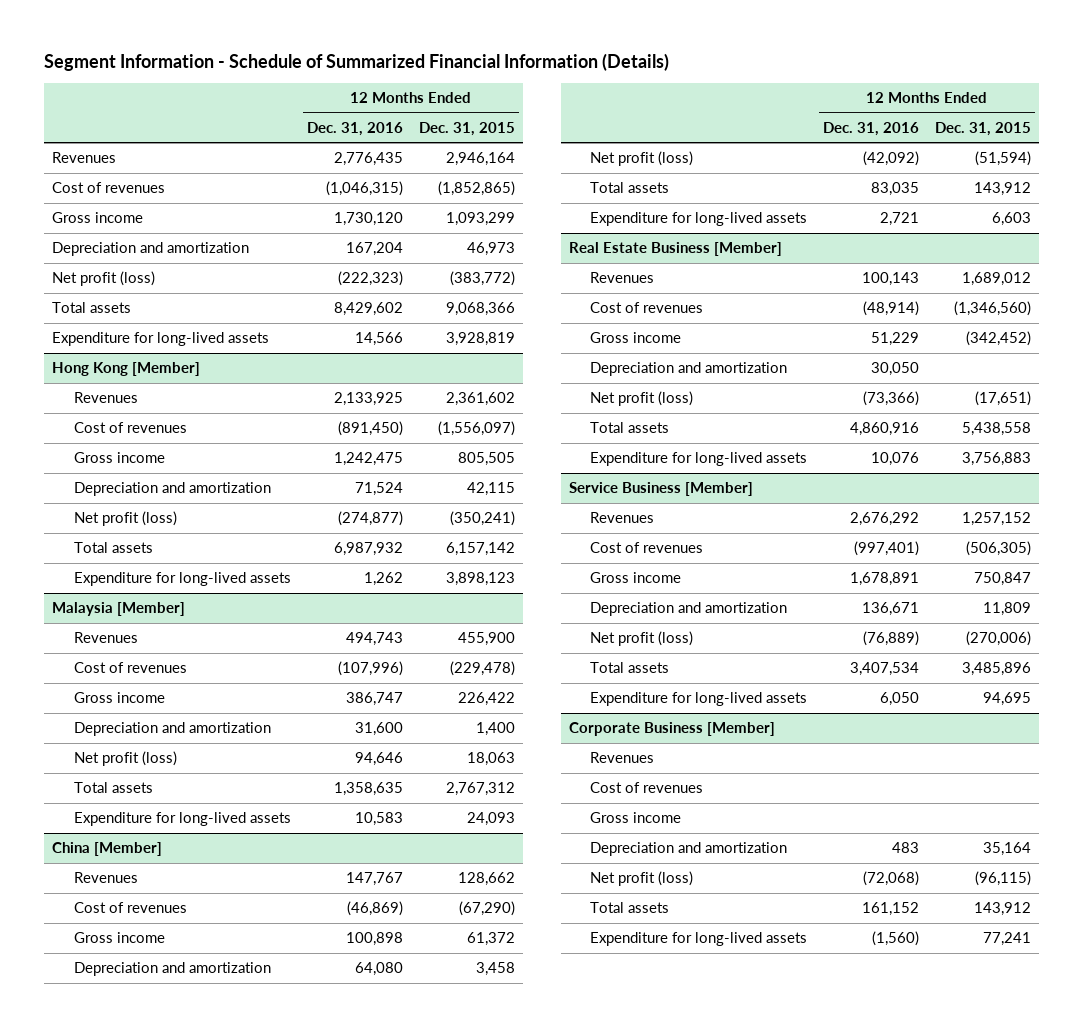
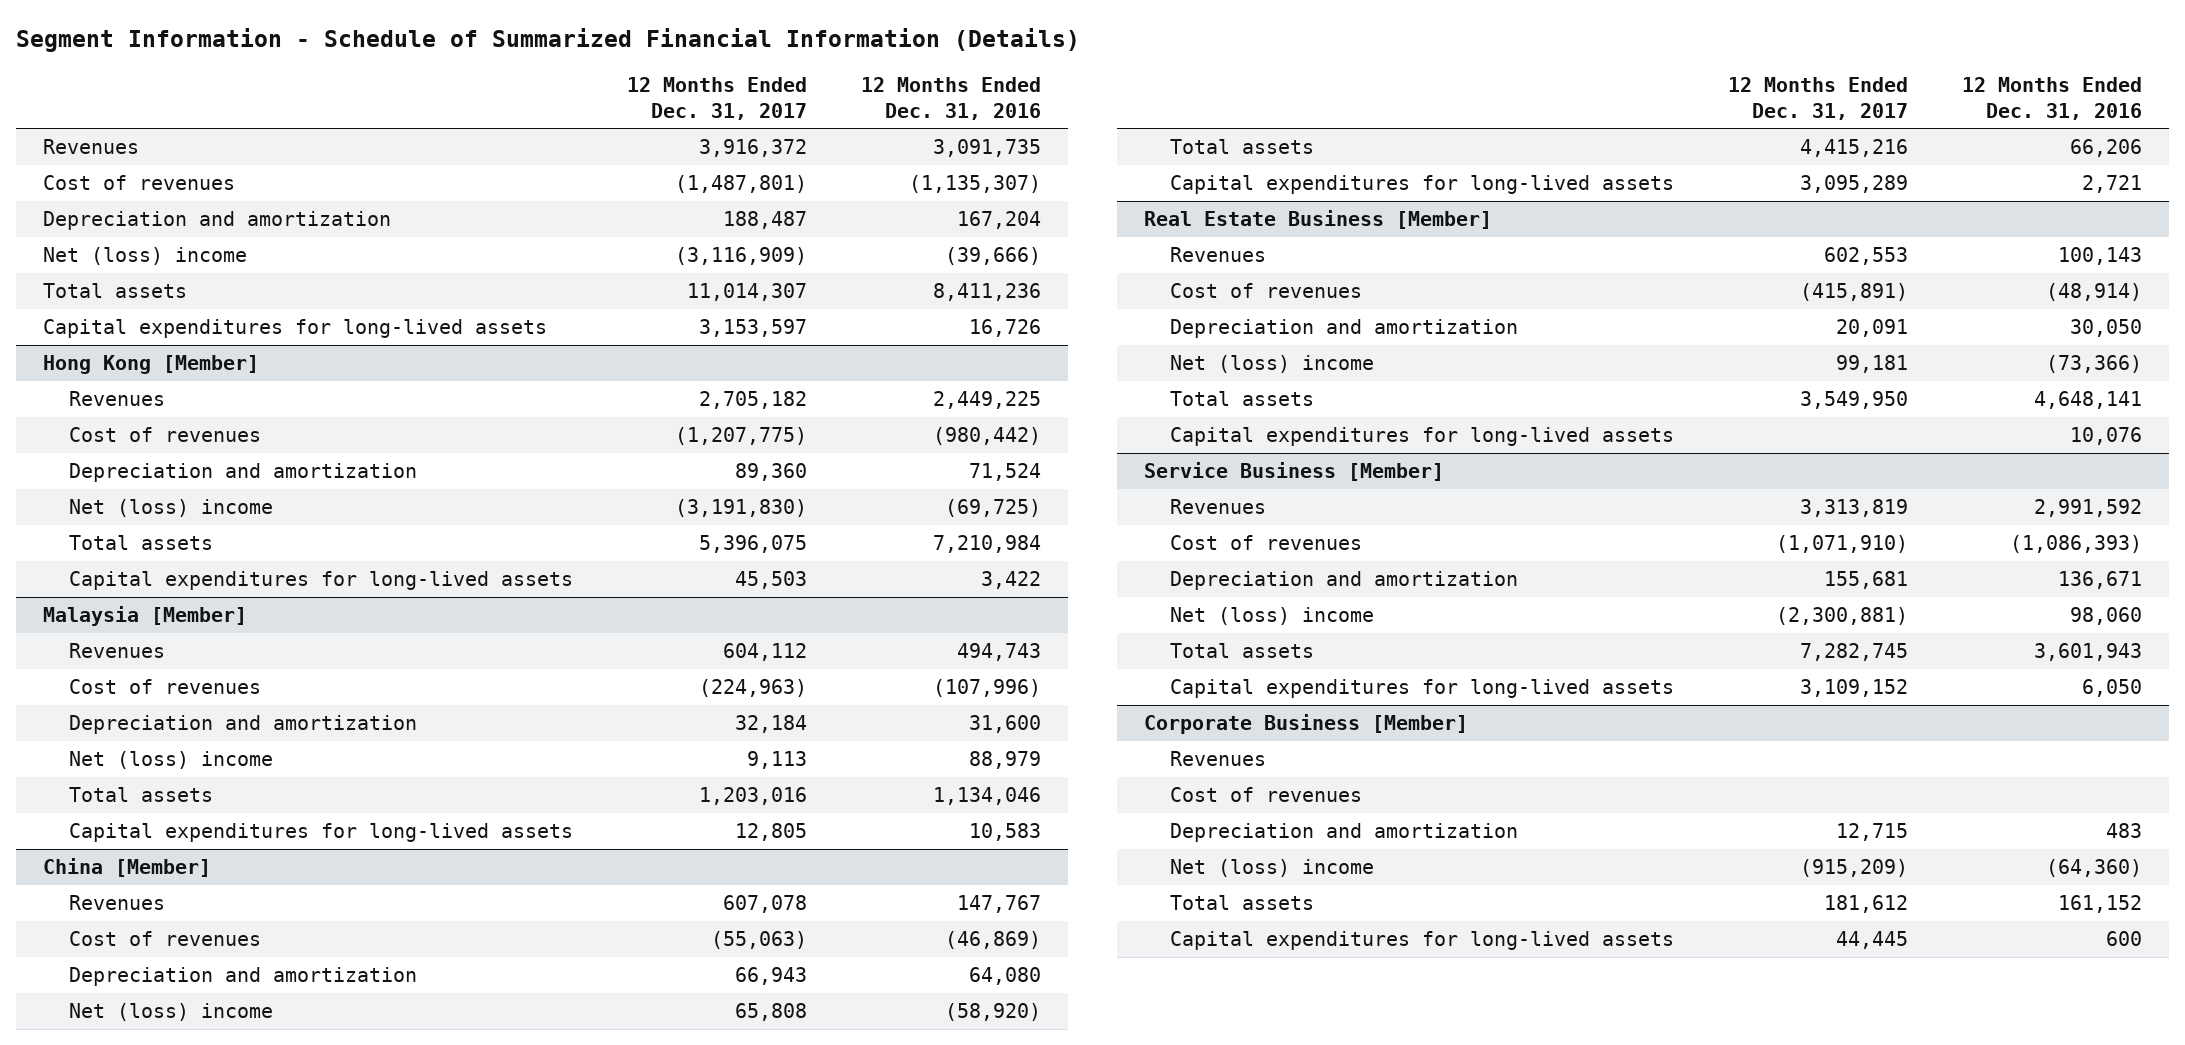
- | 12 Months Ended Dec. 31, 2016 | 12 Months Ended Dec. 31, 2015
+ | 12 Months Ended Dec. 31, 2017 | 12 Months Ended Dec. 31, 2016
- Revenues | 2,776,435 | 2,946,164
- Cost of revenues | (1,046,315) | (1,852,865)
- Gross income | 1,730,120 | 1,093,299
+ Revenues | 3,916,372 | 3,091,735
+ Cost of revenues | (1,487,801) | (1,135,307)
- Net profit (loss) | (222,323) | (383,772)
- Total assets | 8,429,602 | 9,068,366
- Expenditure for long-lived assets | 14,566 | 3,928,819
+ Net (loss) income | (3,116,909) | (39,666)
+ Total assets | 11,014,307 | 8,411,236
+ Capital expenditures for long-lived assets | 3,153,597 | 16,726
@ Hong Kong [Member]
- Revenues | 2,133,925 | 2,361,602
- Cost of revenues | (891,450) | (1,556,097)
- Gross income | 1,242,475 | 805,505
+ Revenues | 2,705,182 | 2,449,225
+ Cost of revenues | (1,207,775) | (980,442)
- Net profit (loss) | (274,877) | (350,241)
- Total assets | 6,987,932 | 6,157,142
- Expenditure for long-lived assets | 1,262 | 3,898,123
+ Net (loss) income | (3,191,830) | (69,725)
+ Total assets | 5,396,075 | 7,210,984
+ Capital expenditures for long-lived assets | 45,503 | 3,422
@ Malaysia [Member]
- Gross income | 386,747 | 226,422
- Net profit (loss) | 94,646 | 18,063
- Total assets | 1,358,635 | 2,767,312
- Expenditure for long-lived assets | 10,583 | 24,093
+ Net (loss) income | 9,113 | 88,979
+ Total assets | 1,203,016 | 1,134,046
+ Capital expenditures for long-lived assets | 12,805 | 10,583
@ China [Member]
- Gross income | 100,898 | 61,372
- Net profit (loss) | (42,092) | (51,594)
- Total assets | 83,035 | 143,912
- Expenditure for long-lived assets | 2,721 | 6,603
+ Net (loss) income | 65,808 | (58,920)
+ Total assets | 4,415,216 | 66,206
+ Capital expenditures for long-lived assets | 3,095,289 | 2,721
@ Real Estate Business [Member]
- Gross income | 51,229 | (342,452)
- Net profit (loss) | (73,366) | (17,651)
- Total assets | 4,860,916 | 5,438,558
- Expenditure for long-lived assets | 10,076 | 3,756,883
+ Net (loss) income | 99,181 | (73,366)
+ Total assets | 3,549,950 | 4,648,141
+ Capital expenditures for long-lived assets | | 10,076
@ Service Business [Member]
- Revenues | 2,676,292 | 1,257,152
- Cost of revenues | (997,401) | (506,305)
- Gross income | 1,678,891 | 750,847
+ Revenues | 3,313,819 | 2,991,592
+ Cost of revenues | (1,071,910) | (1,086,393)
- Net profit (loss) | (76,889) | (270,006)
- Total assets | 3,407,534 | 3,485,896
- Expenditure for long-lived assets | 6,050 | 94,695
+ Net (loss) income | (2,300,881) | 98,060
+ Total assets | 7,282,745 | 3,601,943
+ Capital expenditures for long-lived assets | 3,109,152 | 6,050
@ Corporate Business [Member]
- Gross income
- Net profit (loss) | (72,068) | (96,115)
+ Net (loss) income | (915,209) | (64,360)
- Expenditure for long-lived assets | (1,560) | 77,241
+ Capital expenditures for long-lived assets | 44,445 | 600

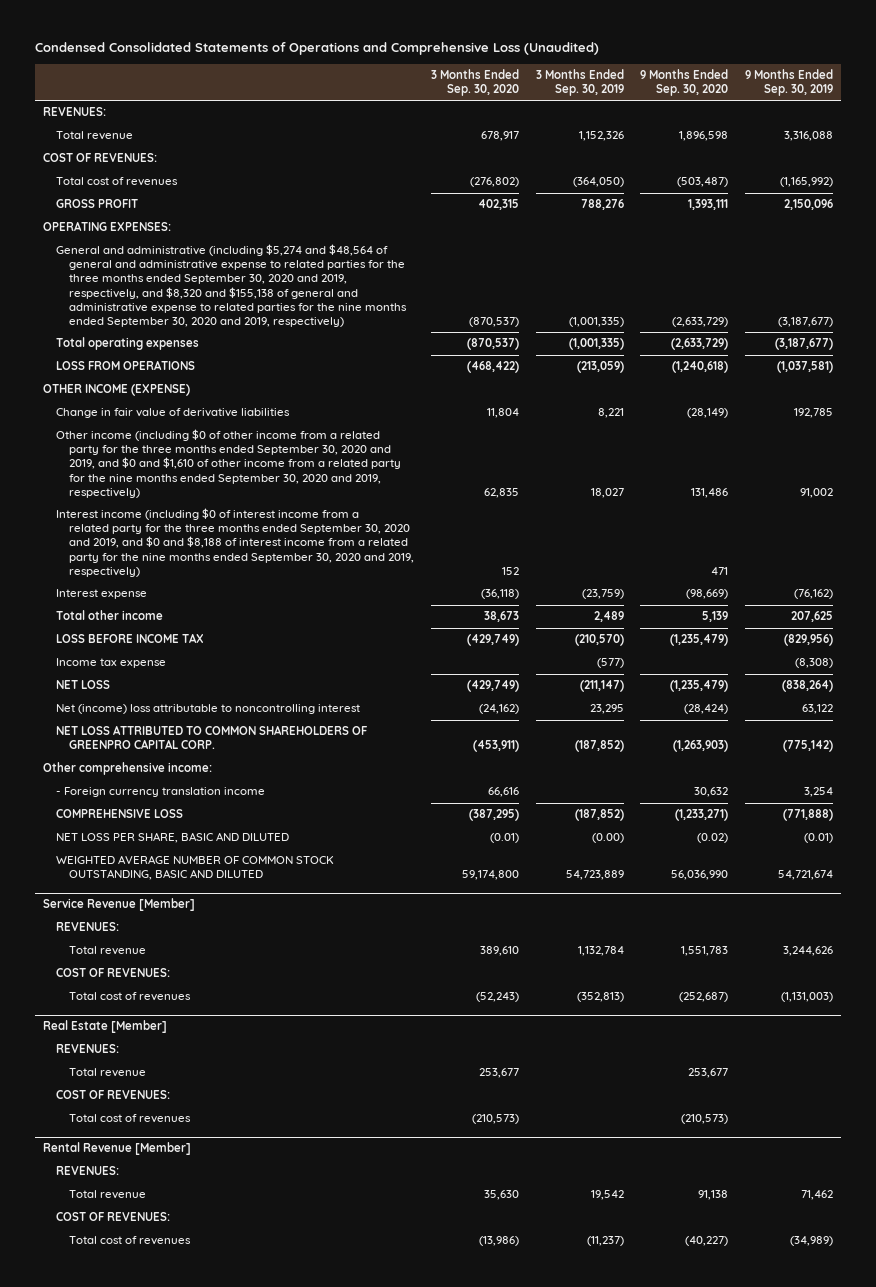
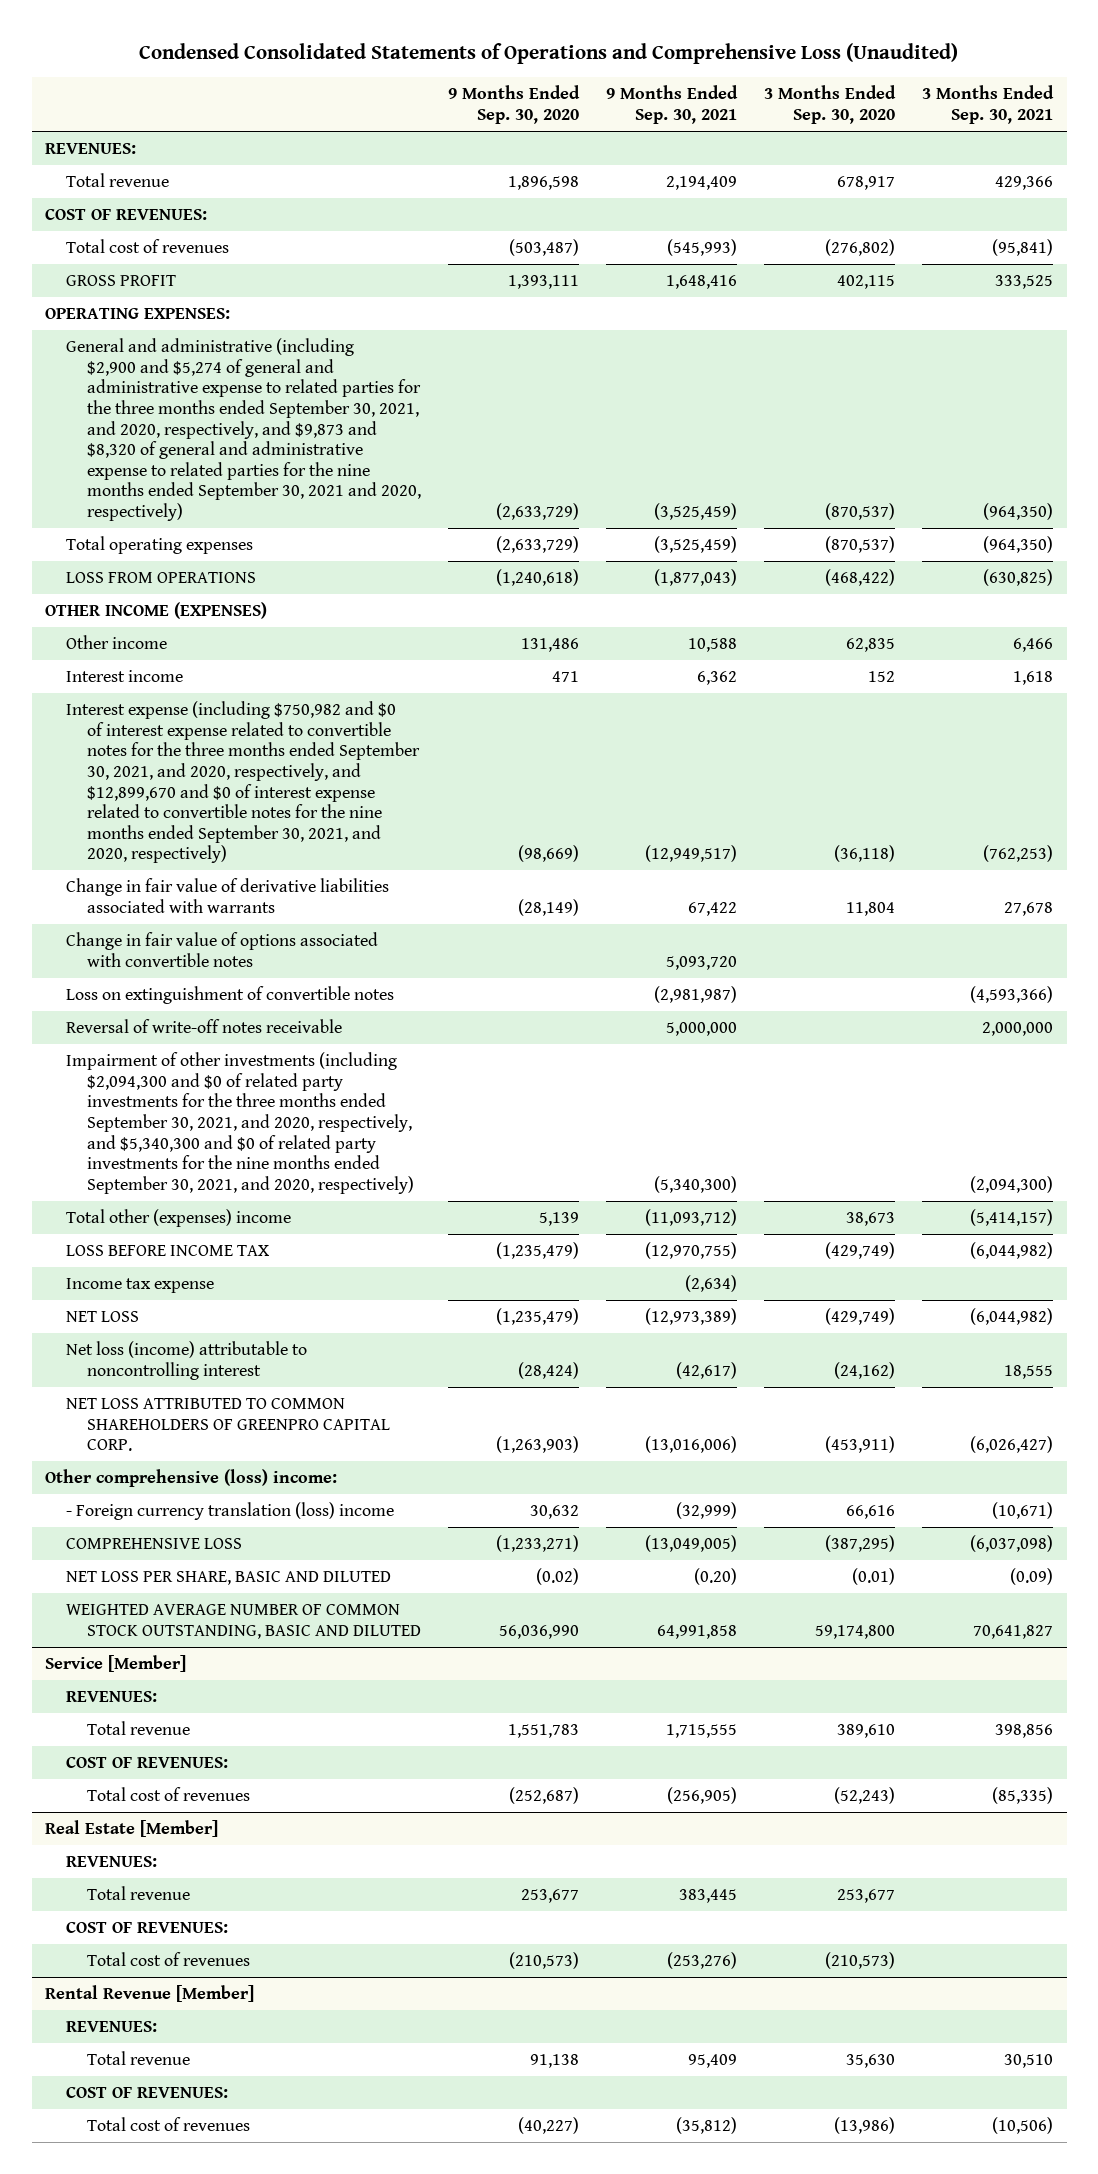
- | 3 Months Ended Sep. 30, 2020 | 3 Months Ended Sep. 30, 2019 | 9 Months Ended Sep. 30, 2020 | 9 Months Ended Sep. 30, 2019
+ | 9 Months Ended Sep. 30, 2020 | 9 Months Ended Sep. 30, 2021 | 3 Months Ended Sep. 30, 2020 | 3 Months Ended Sep. 30, 2021
- GROSS PROFIT | 402,315 | 788,276 | 1,393,111 | 2,150,096
+ GROSS PROFIT | 1,393,111 | 1,648,416 | 402,115 | 333,525
- General and administrative (including $5,274 and $48,564 of general and administrative expense to related parties for the three months ended September 30, 2020 and 2019, respectively, and $8,320 and $155,138 of general and administrative expense to related parties for the nine months ended September 30, 2020 and 2019, respectively) | (870,537) | (1,001,335) | (2,633,729) | (3,187,677)
+ General and administrative (including $2,900 and $5,274 of general and administrative expense to related parties for the three months ended September 30, 2021, and 2020, respectively, and $9,873 and $8,320 of general and administrative expense to related parties for the nine months ended September 30, 2021 and 2020, respectively) | (2,633,729) | (3,525,459) | (870,537) | (964,350)
- OTHER INCOME (EXPENSE)
- Change in fair value of derivative liabilities | 11,804 | 8,221 | (28,149) | 192,785
- Other income (including $0 of other income from a related party for the three months ended September 30, 2020 and 2019, and $0 and $1,610 of other income from a related party for the nine months ended September 30, 2020 and 2019, respectively) | 62,835 | 18,027 | 131,486 | 91,002
- Interest income (including $0 of interest income from a related party for the three months ended September 30, 2020 and 2019, and $0 and $8,188 of interest income from a related party for the nine months ended September 30, 2020 and 2019, respectively) | 152 | | 471 |
- Interest expense | (36,118) | (23,759) | (98,669) | (76,162)
- Total other income | 38,673 | 2,489 | 5,139 | 207,625
+ OTHER INCOME (EXPENSES)
+ Other income | 131,486 | 10,588 | 62,835 | 6,466
+ Interest income | 471 | 6,362 | 152 | 1,618
+ Interest expense (including $750,982 and $0 of interest expense related to convertible notes for the three months ended September 30, 2021, and 2020, respectively, and $12,899,670 and $0 of interest expense related to convertible notes for the nine months ended September 30, 2021, and 2020, respectively) | (98,669) | (12,949,517) | (36,118) | (762,253)
+ Change in fair value of derivative liabilities associated with warrants | (28,149) | 67,422 | 11,804 | 27,678
+ Change in fair value of options associated with convertible notes | | 5,093,720 | |
+ Loss on extinguishment of convertible notes | | (2,981,987) | | (4,593,366)
+ Reversal of write-off notes receivable | | 5,000,000 | | 2,000,000
+ Impairment of other investments (including $2,094,300 and $0 of related party investments for the three months ended September 30, 2021, and 2020, respectively, and $5,340,300 and $0 of related party investments for the nine months ended September 30, 2021, and 2020, respectively) | | (5,340,300) | | (2,094,300)
+ Total other (expenses) income | 5,139 | (11,093,712) | 38,673 | (5,414,157)
- Net (income) loss attributable to noncontrolling interest | (24,162) | 23,295 | (28,424) | 63,122
+ Net loss (income) attributable to noncontrolling interest | (28,424) | (42,617) | (24,162) | 18,555
- Other comprehensive income:
- - Foreign currency translation income | 66,616 | | 30,632 | 3,254
+ Other comprehensive (loss) income:
+ - Foreign currency translation (loss) income | 30,632 | (32,999) | 66,616 | (10,671)
- Service Revenue [Member]
+ Service [Member]

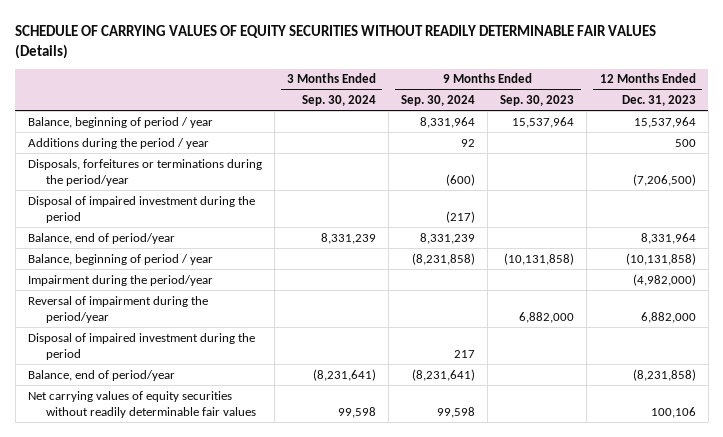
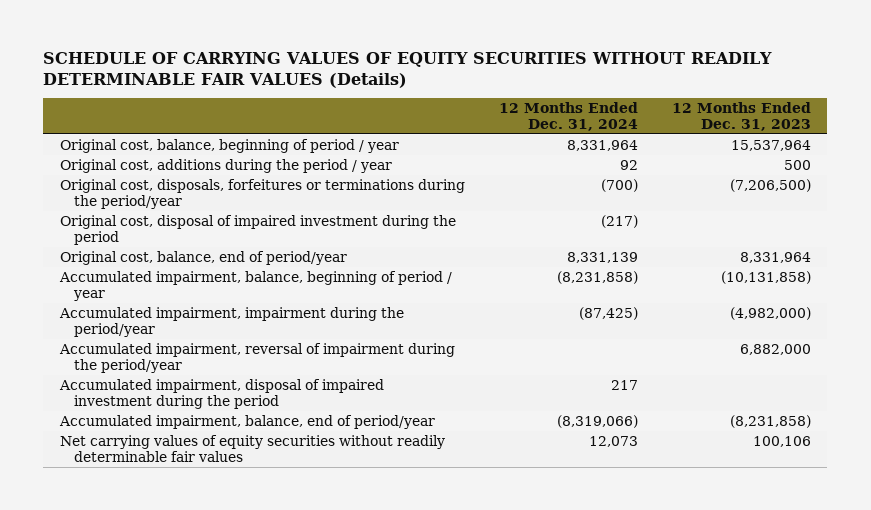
- | 3 Months Ended Sep. 30, 2024 | 9 Months Ended Sep. 30, 2024 | 9 Months Ended Sep. 30, 2023 | 12 Months Ended Dec. 31, 2023
+ | 12 Months Ended Dec. 31, 2024 | 12 Months Ended Dec. 31, 2023
- Balance, beginning of period / year | | 8,331,964 | 15,537,964 | 15,537,964
- Additions during the period / year | | 92 | | 500
- Disposals, forfeitures or terminations during the period/year | | (600) | | (7,206,500)
- Disposal of impaired investment during the period | | (217) | |
- Balance, end of period/year | 8,331,239 | 8,331,239 | | 8,331,964
- Balance, beginning of period / year | | (8,231,858) | (10,131,858) | (10,131,858)
- Impairment during the period/year | | | | (4,982,000)
- Reversal of impairment during the period/year | | | 6,882,000 | 6,882,000
- Disposal of impaired investment during the period | | 217 | |
- Balance, end of period/year | (8,231,641) | (8,231,641) | | (8,231,858)
+ Original cost, balance, beginning of period / year | 8,331,964 | 15,537,964
+ Original cost, additions during the period / year | 92 | 500
+ Original cost, disposals, forfeitures or terminations during the period/year | (700) | (7,206,500)
+ Original cost, disposal of impaired investment during the period | (217) |
+ Original cost, balance, end of period/year | 8,331,139 | 8,331,964
+ Accumulated impairment, balance, beginning of period / year | (8,231,858) | (10,131,858)
+ Accumulated impairment, impairment during the period/year | (87,425) | (4,982,000)
+ Accumulated impairment, reversal of impairment during the period/year | | 6,882,000
+ Accumulated impairment, disposal of impaired investment during the period | 217 |
+ Accumulated impairment, balance, end of period/year | (8,319,066) | (8,231,858)

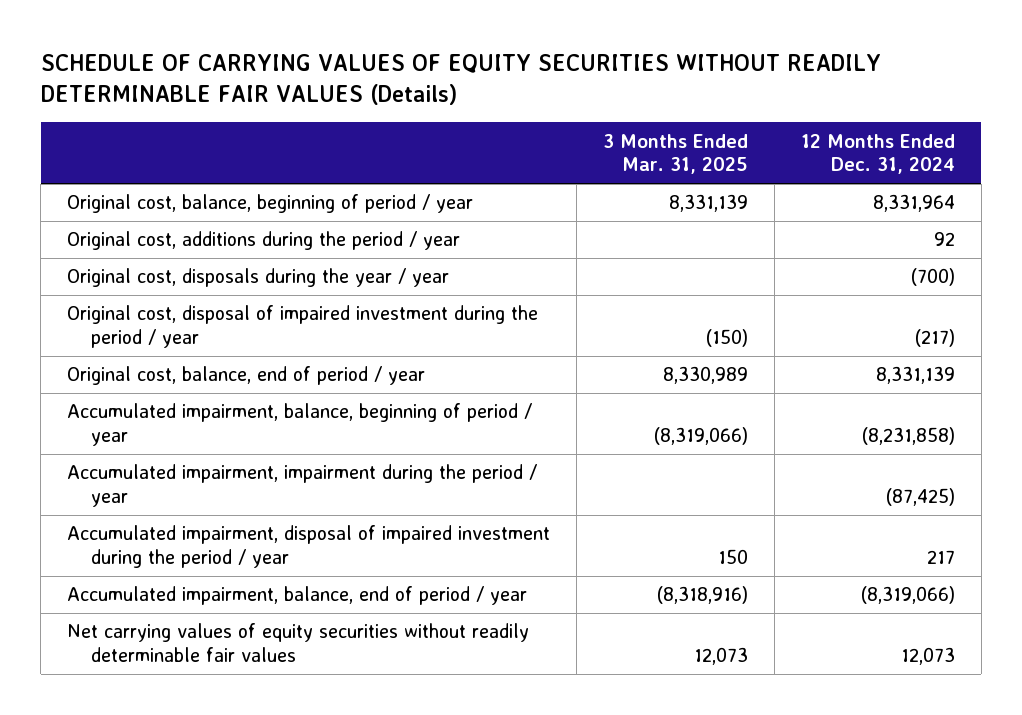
- | 12 Months Ended Dec. 31, 2024 | 12 Months Ended Dec. 31, 2023
+ | 3 Months Ended Mar. 31, 2025 | 12 Months Ended Dec. 31, 2024
- Original cost, disposals, forfeitures or terminations during the period/year | (700) | (7,206,500)
- Original cost, disposal of impaired investment during the period | (217) |
- Original cost, balance, end of period/year | 8,331,139 | 8,331,964
+ Original cost, disposals during the year / year | | (700)
+ Original cost, disposal of impaired investment during the period / year | (150) | (217)
+ Original cost, balance, end of period / year | 8,330,989 | 8,331,139
- Accumulated impairment, impairment during the period/year | (87,425) | (4,982,000)
- Accumulated impairment, reversal of impairment during the period/year | | 6,882,000
- Accumulated impairment, disposal of impaired investment during the period | 217 |
- Accumulated impairment, balance, end of period/year | (8,319,066) | (8,231,858)
+ Accumulated impairment, impairment during the period / year | | (87,425)
+ Accumulated impairment, disposal of impaired investment during the period / year | 150 | 217
+ Accumulated impairment, balance, end of period / year | (8,318,916) | (8,319,066)

